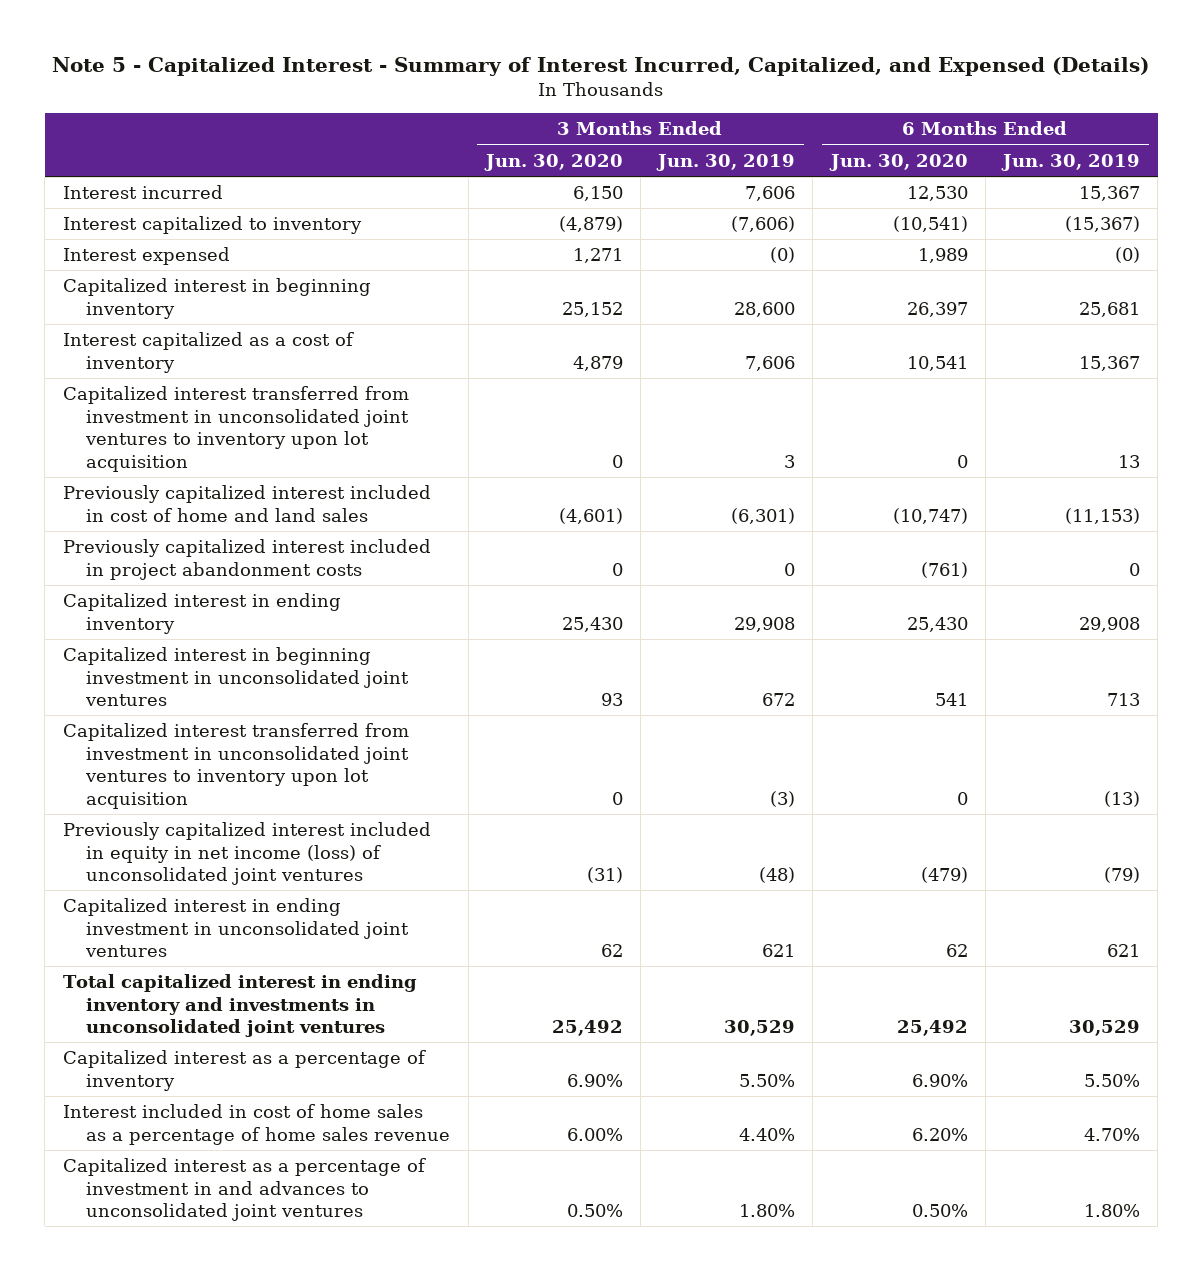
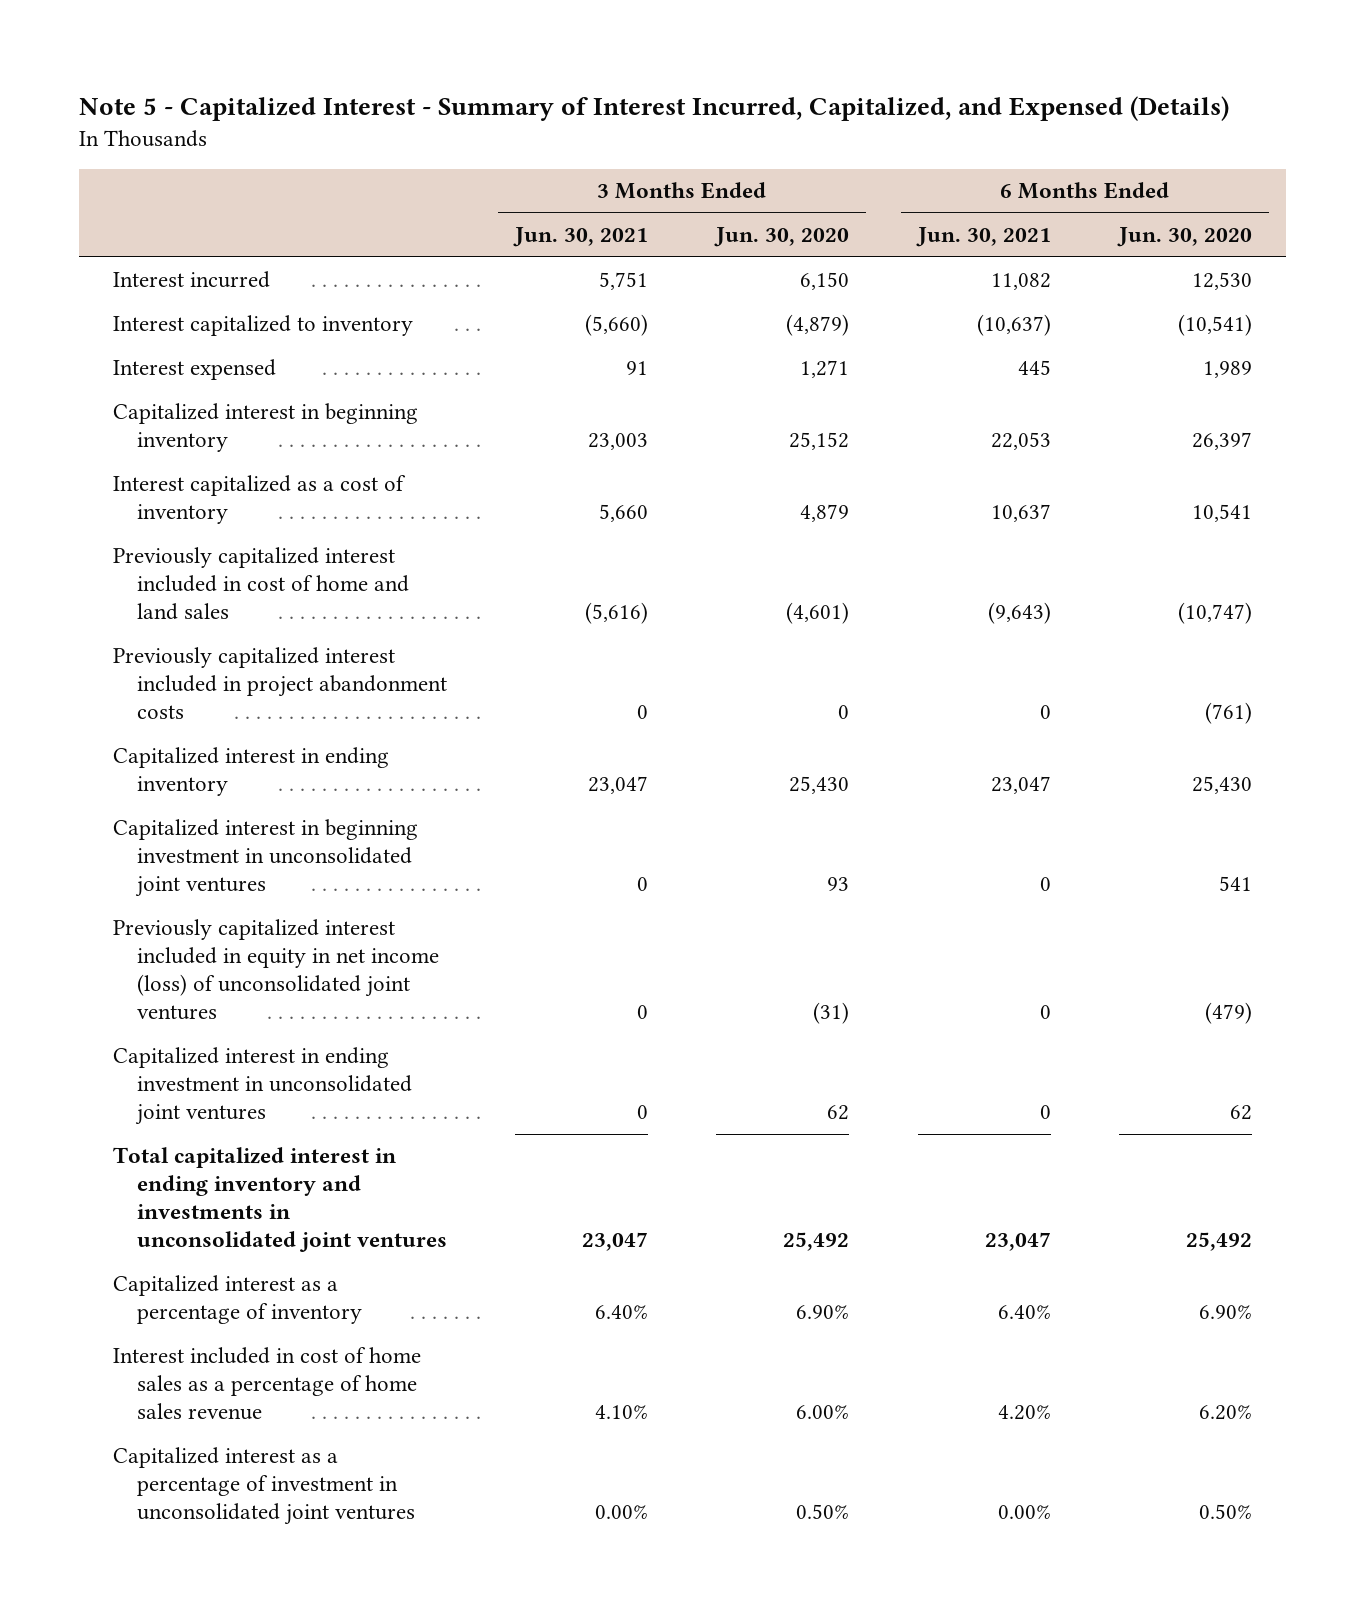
- | 3 Months Ended Jun. 30, 2020 | 3 Months Ended Jun. 30, 2019 | 6 Months Ended Jun. 30, 2020 | 6 Months Ended Jun. 30, 2019
+ | 3 Months Ended Jun. 30, 2021 | 3 Months Ended Jun. 30, 2020 | 6 Months Ended Jun. 30, 2021 | 6 Months Ended Jun. 30, 2020
- Capitalized interest transferred from investment in unconsolidated joint ventures to inventory upon lot acquisition | 0 | 3 | 0 | 13
- Capitalized interest transferred from investment in unconsolidated joint ventures to inventory upon lot acquisition | 0 | (3) | 0 | (13)
- Capitalized interest as a percentage of investment in and advances to unconsolidated joint ventures | 0.50% | 1.80% | 0.50% | 1.80%
+ Capitalized interest as a percentage of investment in unconsolidated joint ventures | 0.00% | 0.50% | 0.00% | 0.50%

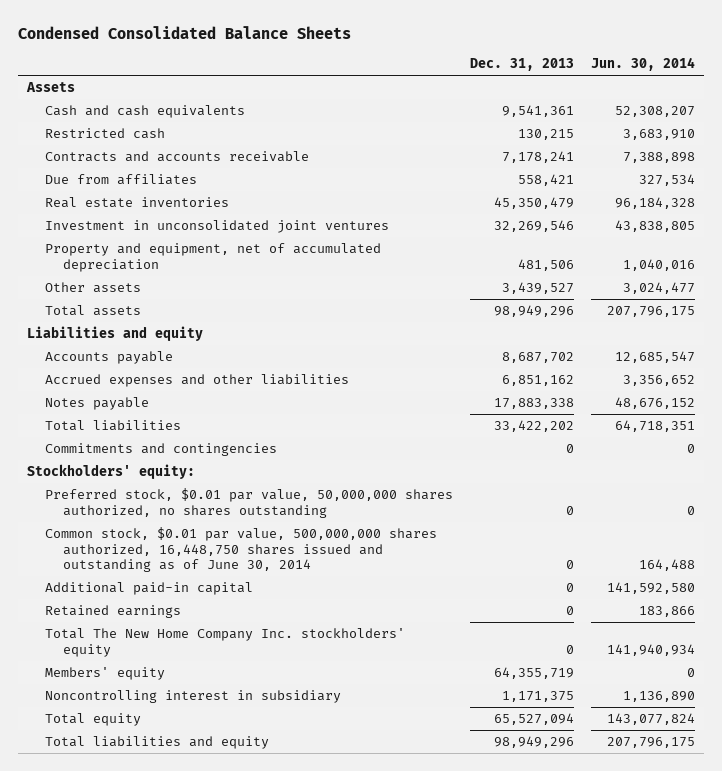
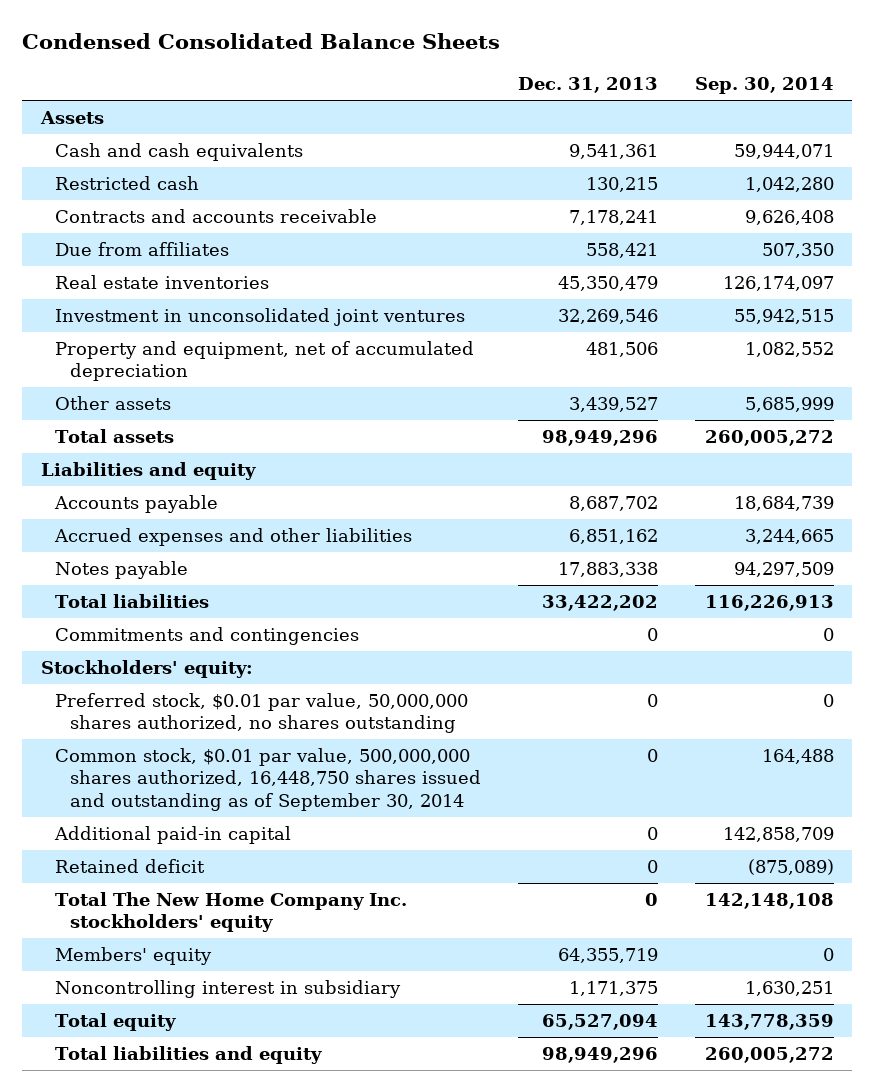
- | Dec. 31, 2013 | Jun. 30, 2014
+ | Dec. 31, 2013 | Sep. 30, 2014
- Common stock, $0.01 par value, 500,000,000 shares authorized, 16,448,750 shares issued and outstanding as of June 30, 2014 | 0 | 164,488
+ Common stock, $0.01 par value, 500,000,000 shares authorized, 16,448,750 shares issued and outstanding as of September 30, 2014 | 0 | 164,488
- Retained earnings | 0 | 183,866
+ Retained deficit | 0 | (875,089)

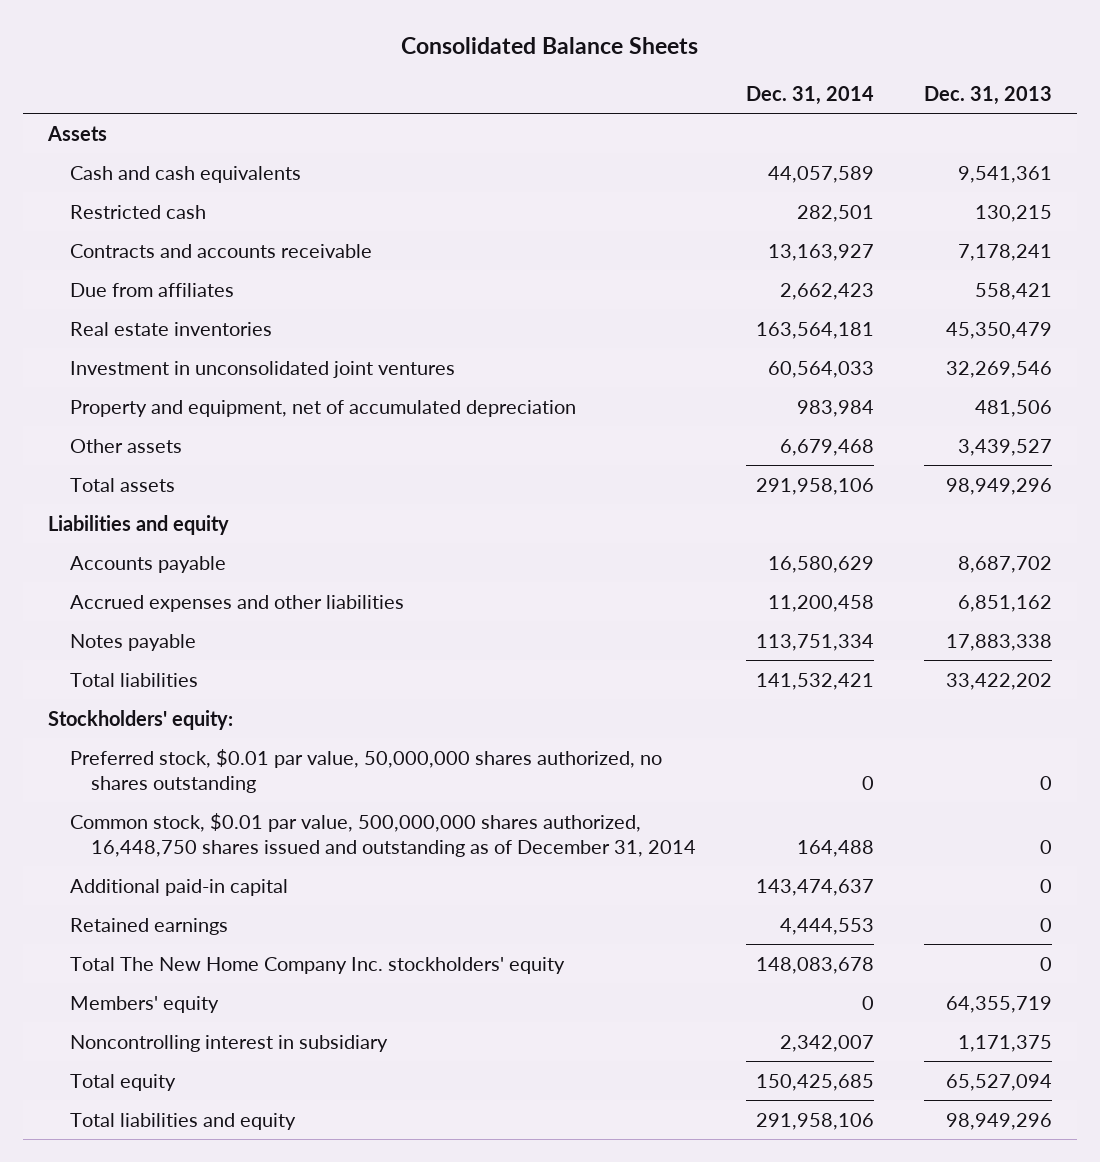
- Condensed Consolidated Balance Sheets
+ Consolidated Balance Sheets
- | Dec. 31, 2013 | Sep. 30, 2014
+ | Dec. 31, 2014 | Dec. 31, 2013
- Commitments and contingencies | 0 | 0
- Common stock, $0.01 par value, 500,000,000 shares authorized, 16,448,750 shares issued and outstanding as of September 30, 2014 | 0 | 164,488
+ Common stock, $0.01 par value, 500,000,000 shares authorized, 16,448,750 shares issued and outstanding as of December 31, 2014 | 164,488 | 0
- Retained deficit | 0 | (875,089)
+ Retained earnings | 4,444,553 | 0

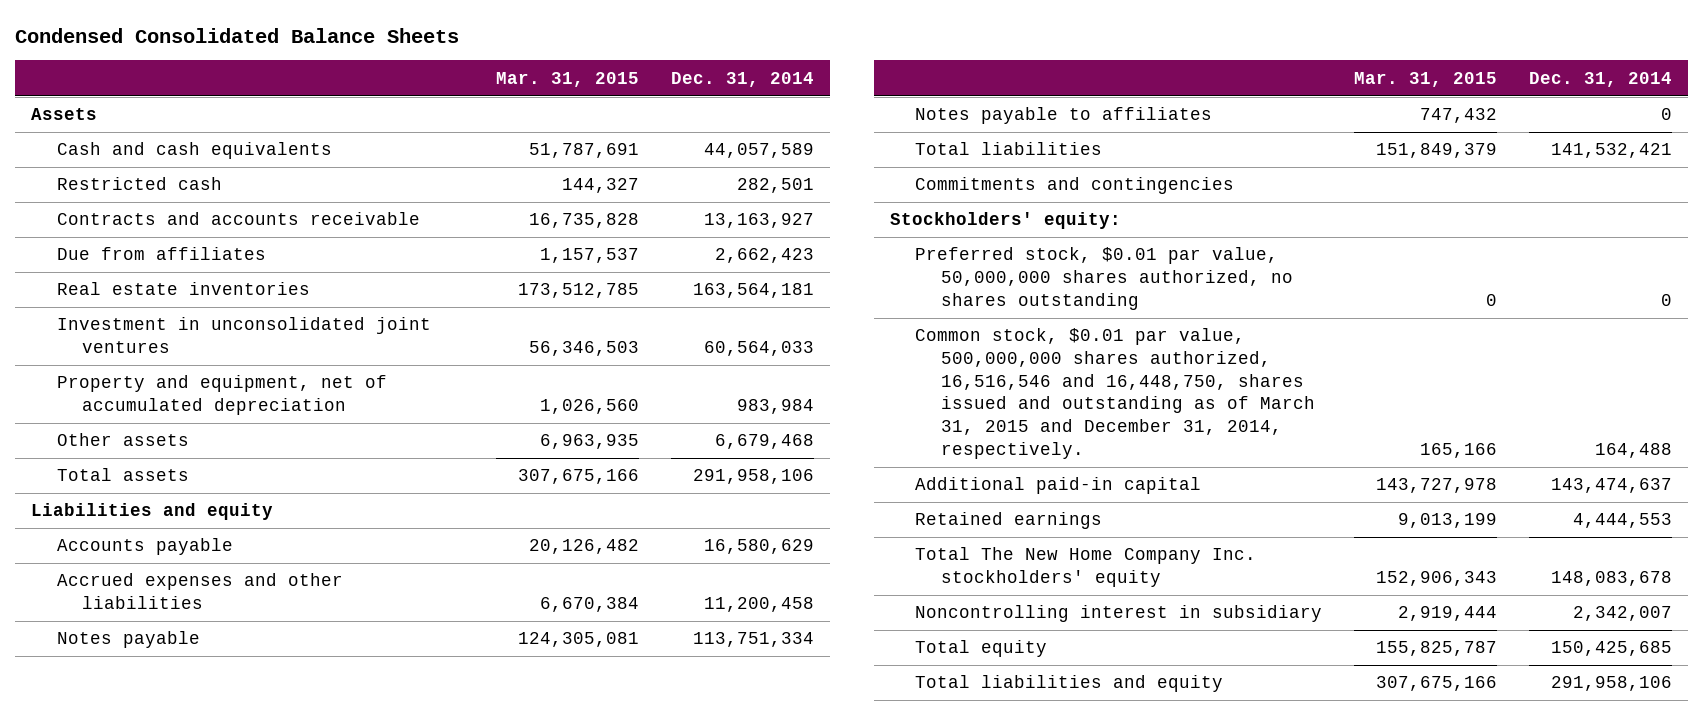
- Consolidated Balance Sheets
+ Condensed Consolidated Balance Sheets
- | Dec. 31, 2014 | Dec. 31, 2013
+ | Mar. 31, 2015 | Dec. 31, 2014
+ Notes payable to affiliates | 747,432 | 0
+ Commitments and contingencies
- Common stock, $0.01 par value, 500,000,000 shares authorized, 16,448,750 shares issued and outstanding as of December 31, 2014 | 164,488 | 0
+ Common stock, $0.01 par value, 500,000,000 shares authorized, 16,516,546 and 16,448,750, shares issued and outstanding as of March 31, 2015 and December 31, 2014, respectively. | 165,166 | 164,488
- Members' equity | 0 | 64,355,719

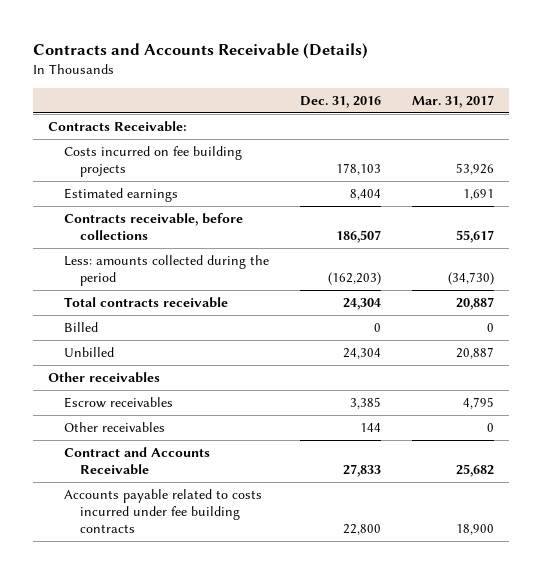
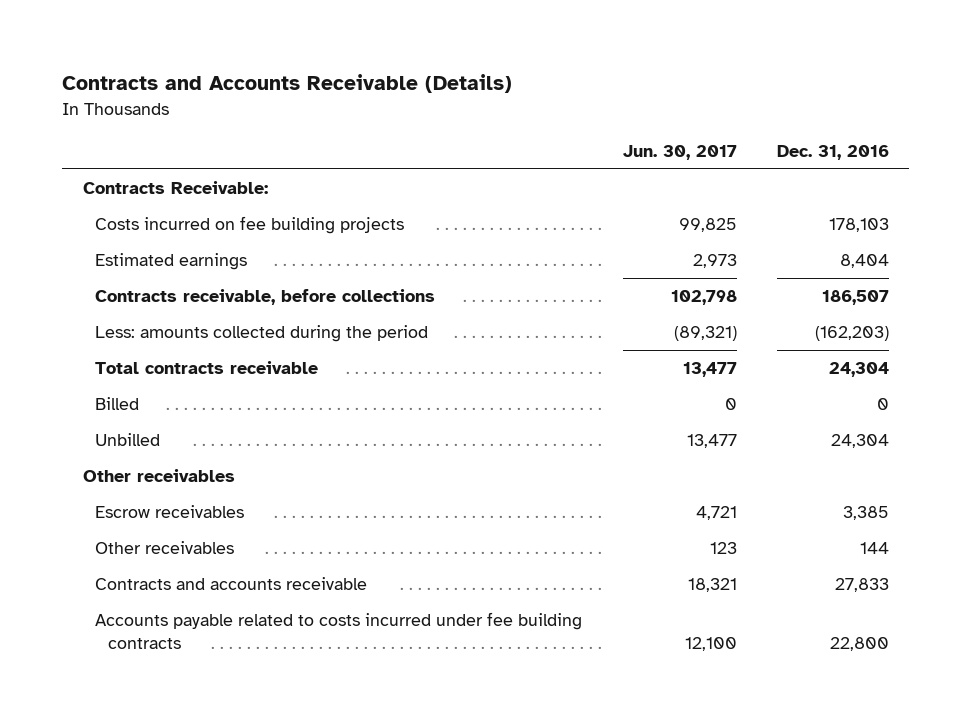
- | Dec. 31, 2016 | Mar. 31, 2017
+ | Jun. 30, 2017 | Dec. 31, 2016
- Contract and Accounts Receivable | 27,833 | 25,682
+ Contracts and accounts receivable | 18,321 | 27,833

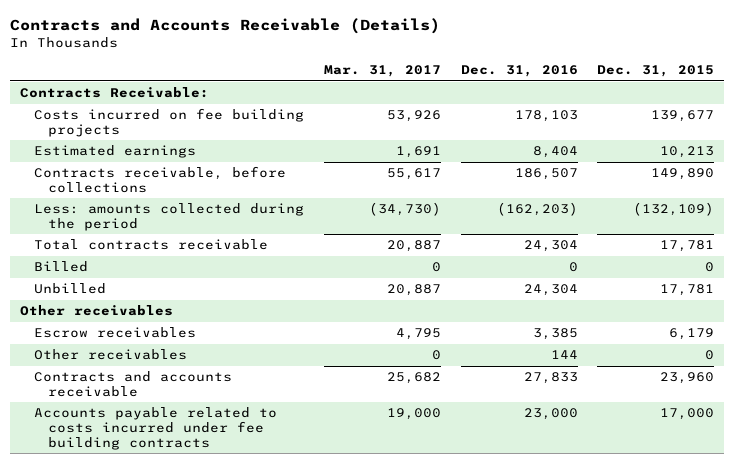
- | Jun. 30, 2017 | Dec. 31, 2016
+ | Mar. 31, 2017 | Dec. 31, 2016 | Dec. 31, 2015
- Accounts payable related to costs incurred under fee building contracts | 12,100 | 22,800
+ Accounts payable related to costs incurred under fee building contracts | 19,000 | 23,000 | 17,000

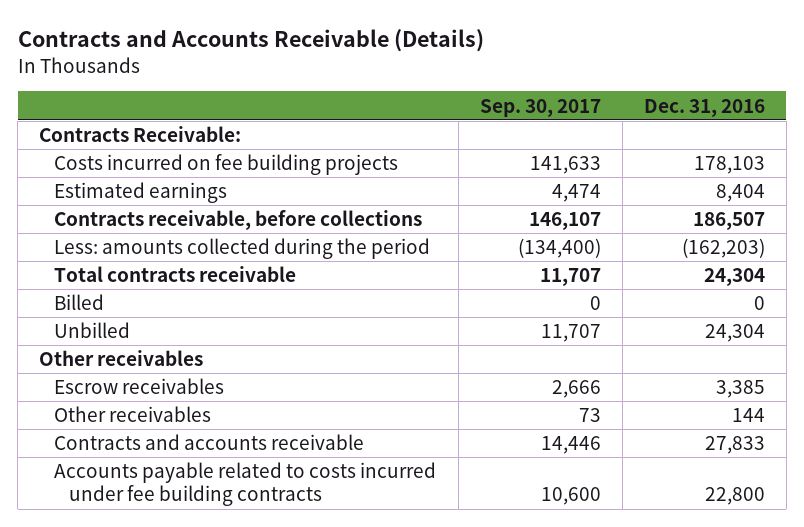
- | Mar. 31, 2017 | Dec. 31, 2016 | Dec. 31, 2015
+ | Sep. 30, 2017 | Dec. 31, 2016
- Accounts payable related to costs incurred under fee building contracts | 19,000 | 23,000 | 17,000
+ Accounts payable related to costs incurred under fee building contracts | 10,600 | 22,800

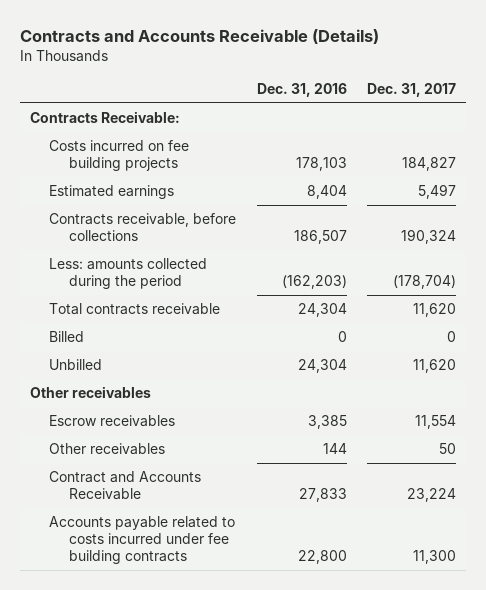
- | Sep. 30, 2017 | Dec. 31, 2016
+ | Dec. 31, 2016 | Dec. 31, 2017
- Contracts and accounts receivable | 14,446 | 27,833
+ Contract and Accounts Receivable | 27,833 | 23,224

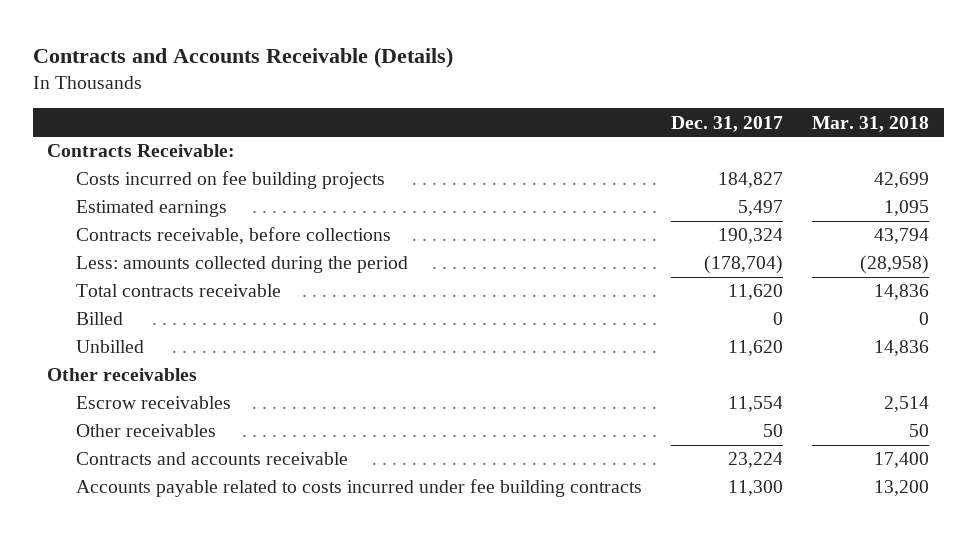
- | Dec. 31, 2016 | Dec. 31, 2017
+ | Dec. 31, 2017 | Mar. 31, 2018
- Contract and Accounts Receivable | 27,833 | 23,224
+ Contracts and accounts receivable | 23,224 | 17,400

